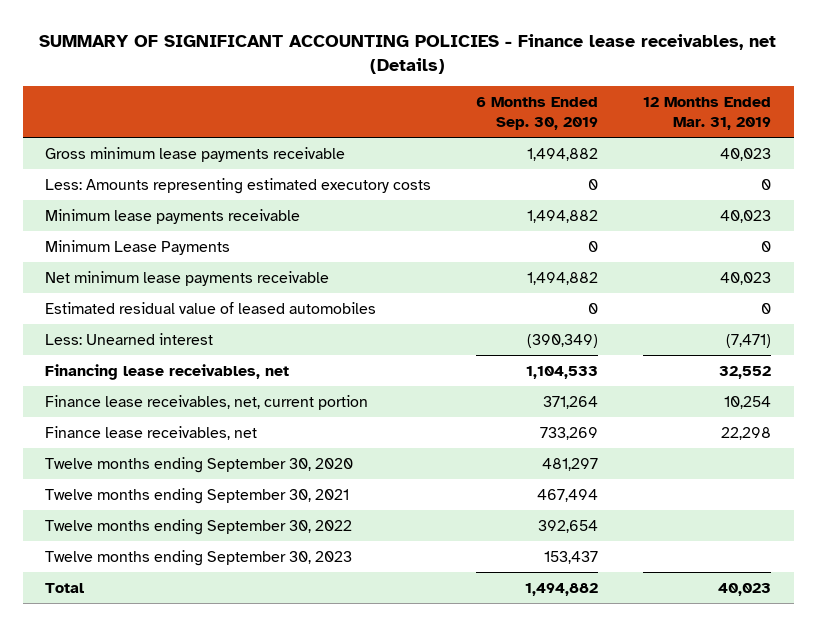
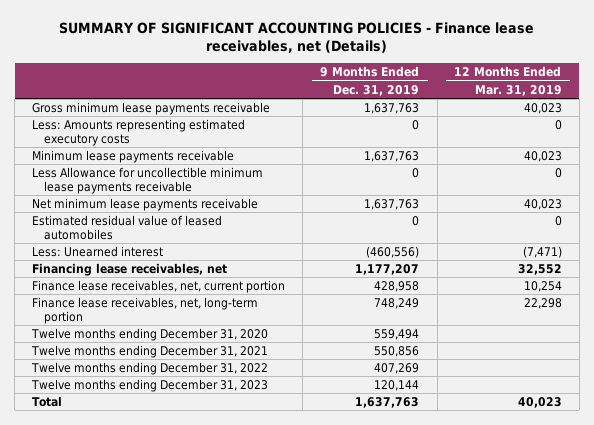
- | 6 Months Ended Sep. 30, 2019 | 12 Months Ended Mar. 31, 2019
+ | 9 Months Ended Dec. 31, 2019 | 12 Months Ended Mar. 31, 2019
- Minimum Lease Payments | 0 | 0
+ Less Allowance for uncollectible minimum lease payments receivable | 0 | 0
- Finance lease receivables, net | 733,269 | 22,298
- Twelve months ending September 30, 2020 | 481,297 |
- Twelve months ending September 30, 2021 | 467,494 |
- Twelve months ending September 30, 2022 | 392,654 |
- Twelve months ending September 30, 2023 | 153,437 |
+ Finance lease receivables, net, long-term portion | 748,249 | 22,298
+ Twelve months ending December 31, 2020 | 559,494 |
+ Twelve months ending December 31, 2021 | 550,856 |
+ Twelve months ending December 31, 2022 | 407,269 |
+ Twelve months ending December 31, 2023 | 120,144 |

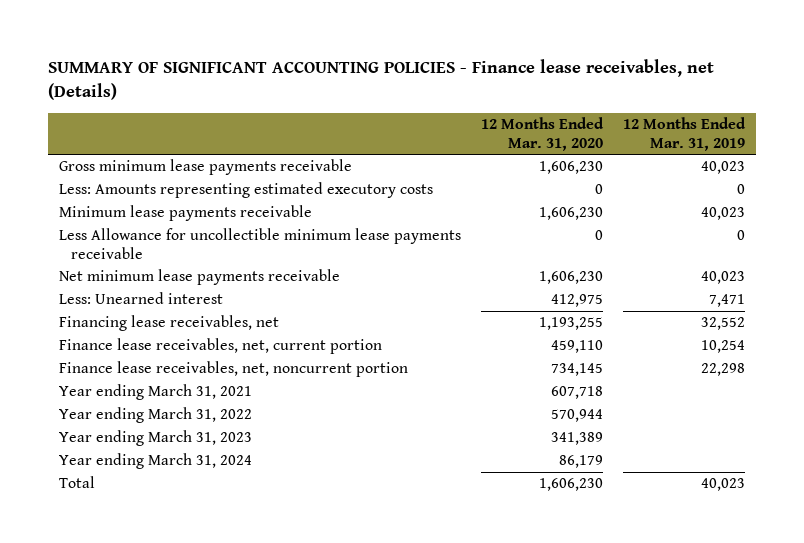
- | 9 Months Ended Dec. 31, 2019 | 12 Months Ended Mar. 31, 2019
+ | 12 Months Ended Mar. 31, 2020 | 12 Months Ended Mar. 31, 2019
- Estimated residual value of leased automobiles | 0 | 0
- Less: Unearned interest | (460,556) | (7,471)
+ Less: Unearned interest | 412,975 | 7,471
- Finance lease receivables, net, long-term portion | 748,249 | 22,298
- Twelve months ending December 31, 2020 | 559,494 |
- Twelve months ending December 31, 2021 | 550,856 |
- Twelve months ending December 31, 2022 | 407,269 |
- Twelve months ending December 31, 2023 | 120,144 |
+ Finance lease receivables, net, noncurrent portion | 734,145 | 22,298
+ Year ending March 31, 2021 | 607,718 |
+ Year ending March 31, 2022 | 570,944 |
+ Year ending March 31, 2023 | 341,389 |
+ Year ending March 31, 2024 | 86,179 |

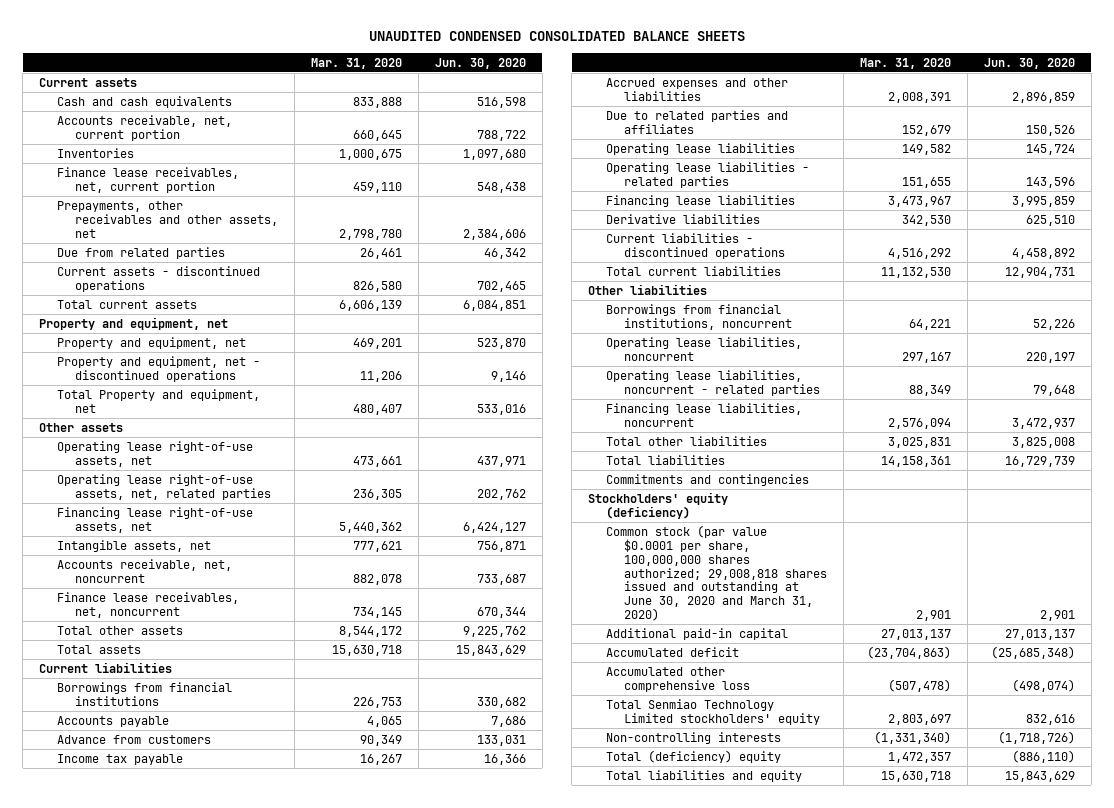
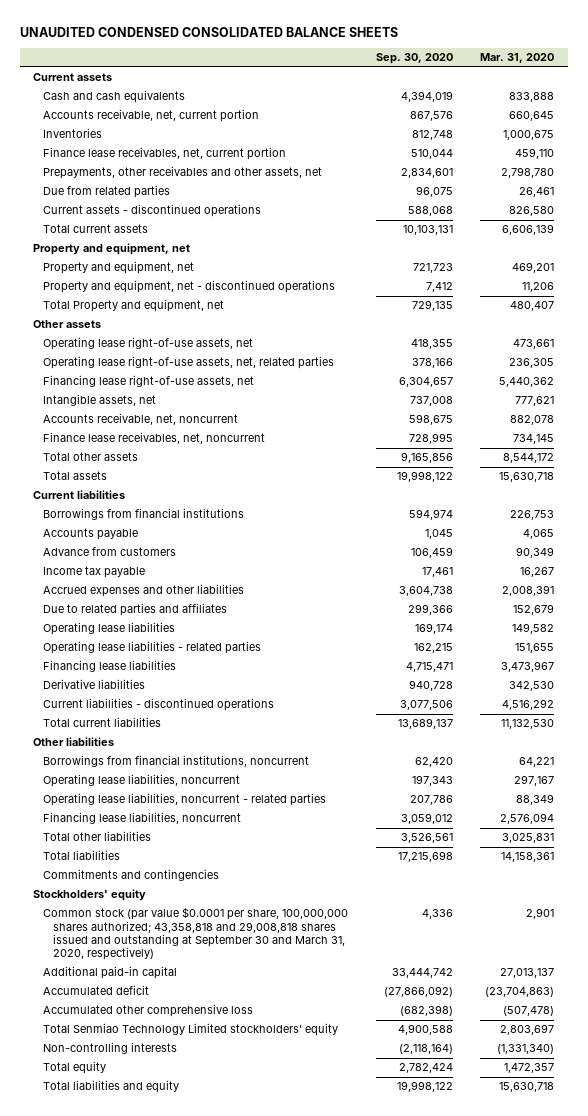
- | Mar. 31, 2020 | Jun. 30, 2020
+ | Sep. 30, 2020 | Mar. 31, 2020
- Stockholders' equity (deficiency)
- Common stock (par value $0.0001 per share, 100,000,000 shares authorized; 29,008,818 shares issued and outstanding at June 30, 2020 and March 31, 2020) | 2,901 | 2,901
+ Stockholders' equity
+ Common stock (par value $0.0001 per share, 100,000,000 shares authorized; 43,358,818 and 29,008,818 shares issued and outstanding at September 30 and March 31, 2020, respectively) | 4,336 | 2,901
- Total (deficiency) equity | 1,472,357 | (886,110)
+ Total equity | 2,782,424 | 1,472,357

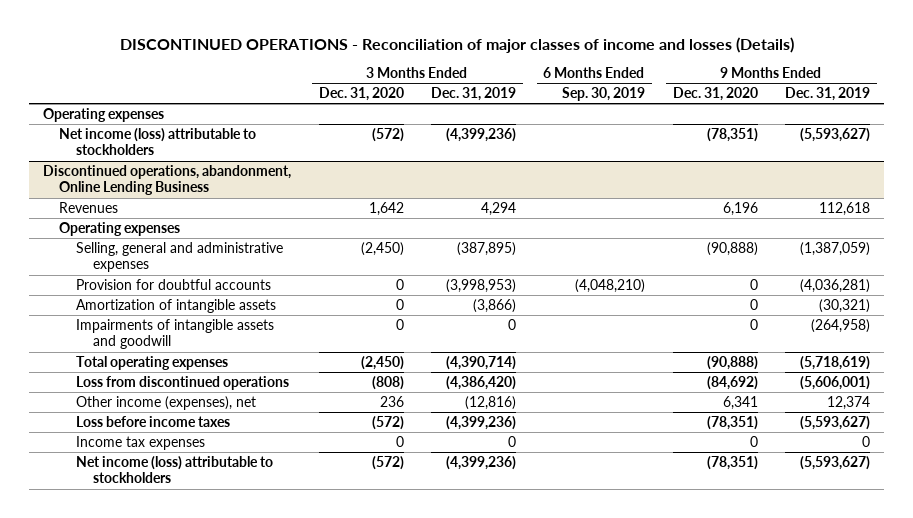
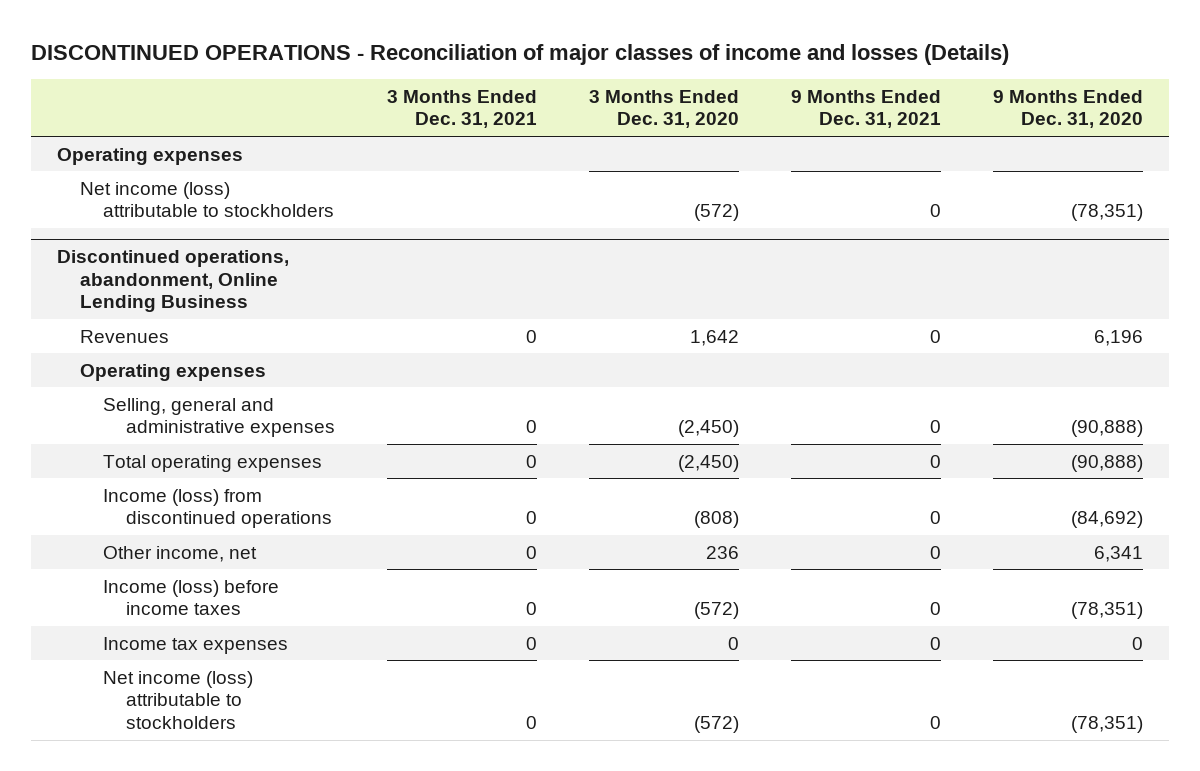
- | 3 Months Ended Dec. 31, 2020 | 3 Months Ended Dec. 31, 2019 | 6 Months Ended Sep. 30, 2019 | 9 Months Ended Dec. 31, 2020 | 9 Months Ended Dec. 31, 2019
+ | 3 Months Ended Dec. 31, 2021 | 3 Months Ended Dec. 31, 2020 | 9 Months Ended Dec. 31, 2021 | 9 Months Ended Dec. 31, 2020
@ Discontinued operations, abandonment, Online Lending Business
- Provision for doubtful accounts | 0 | (3,998,953) | (4,048,210) | 0 | (4,036,281)
- Amortization of intangible assets | 0 | (3,866) | | 0 | (30,321)
- Impairments of intangible assets and goodwill | 0 | 0 | | 0 | (264,958)
- Loss from discontinued operations | (808) | (4,386,420) | | (84,692) | (5,606,001)
- Other income (expenses), net | 236 | (12,816) | | 6,341 | 12,374
- Loss before income taxes | (572) | (4,399,236) | | (78,351) | (5,593,627)
+ Income (loss) from discontinued operations | 0 | (808) | 0 | (84,692)
+ Other income, net | 0 | 236 | 0 | 6,341
+ Income (loss) before income taxes | 0 | (572) | 0 | (78,351)

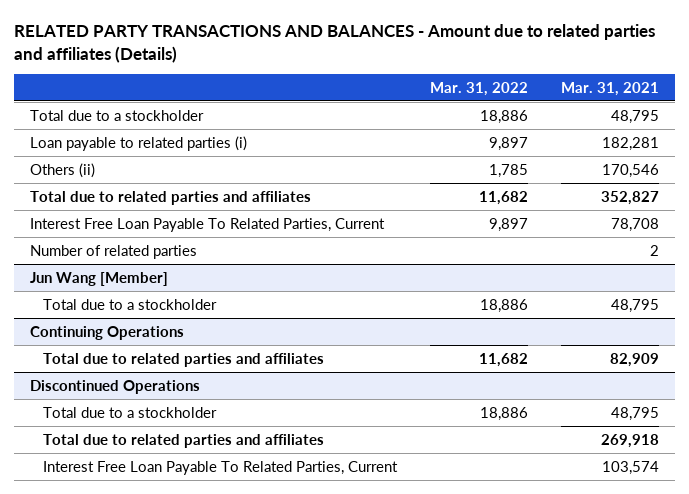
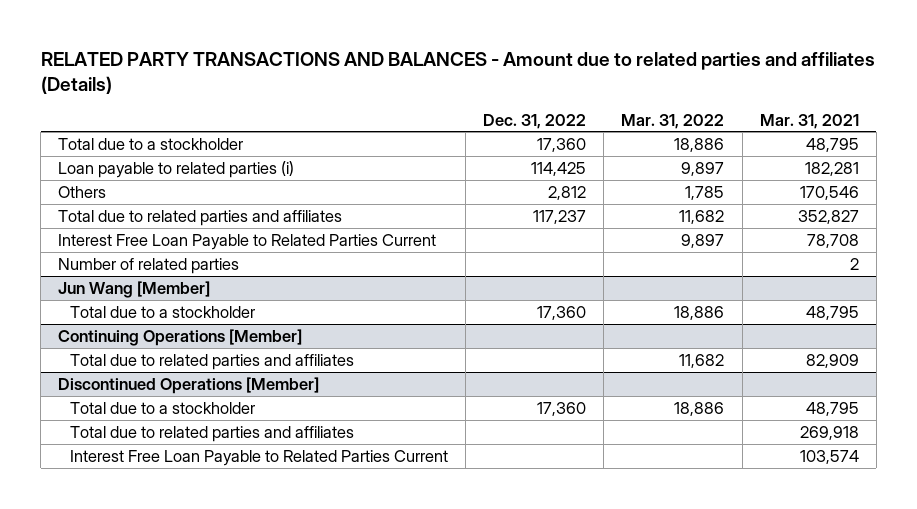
- | Mar. 31, 2022 | Mar. 31, 2021
+ | Dec. 31, 2022 | Mar. 31, 2022 | Mar. 31, 2021
- Others (ii) | 1,785 | 170,546
+ Others | 2,812 | 1,785 | 170,546
- Interest Free Loan Payable To Related Parties, Current | 9,897 | 78,708
+ Interest Free Loan Payable to Related Parties Current | | 9,897 | 78,708
- Continuing Operations
+ Continuing Operations [Member]
- Discontinued Operations
+ Discontinued Operations [Member]
- Interest Free Loan Payable To Related Parties, Current | | 103,574
+ Interest Free Loan Payable to Related Parties Current | | | 103,574

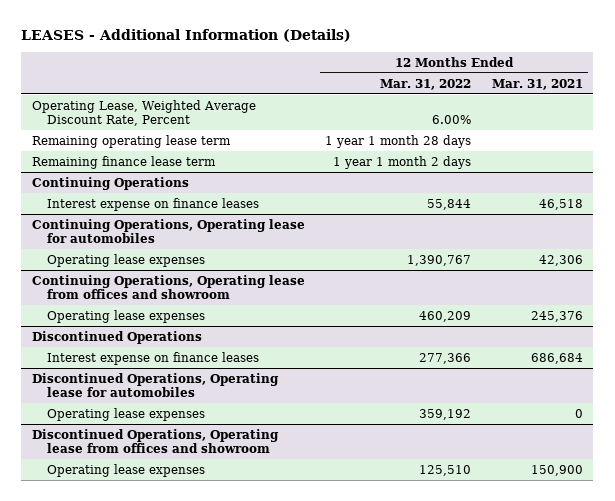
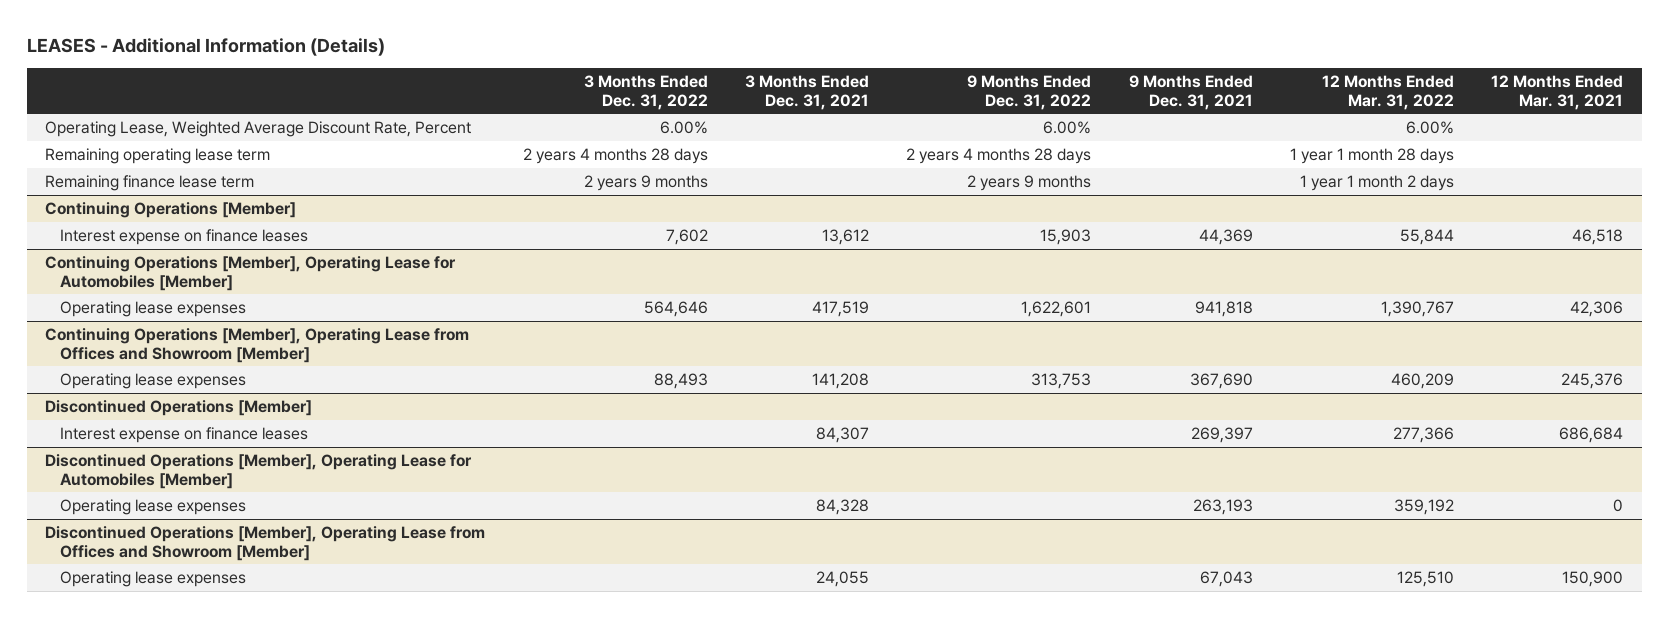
- | 12 Months Ended Mar. 31, 2022 | 12 Months Ended Mar. 31, 2021
+ | 3 Months Ended Dec. 31, 2022 | 3 Months Ended Dec. 31, 2021 | 9 Months Ended Dec. 31, 2022 | 9 Months Ended Dec. 31, 2021 | 12 Months Ended Mar. 31, 2022 | 12 Months Ended Mar. 31, 2021
- Continuing Operations
+ Continuing Operations [Member]
- Continuing Operations, Operating lease for automobiles
+ Continuing Operations [Member], Operating Lease for Automobiles [Member]
- Continuing Operations, Operating lease from offices and showroom
+ Continuing Operations [Member], Operating Lease from Offices and Showroom [Member]
- Discontinued Operations
+ Discontinued Operations [Member]
- Discontinued Operations, Operating lease for automobiles
+ Discontinued Operations [Member], Operating Lease for Automobiles [Member]
- Discontinued Operations, Operating lease from offices and showroom
+ Discontinued Operations [Member], Operating Lease from Offices and Showroom [Member]

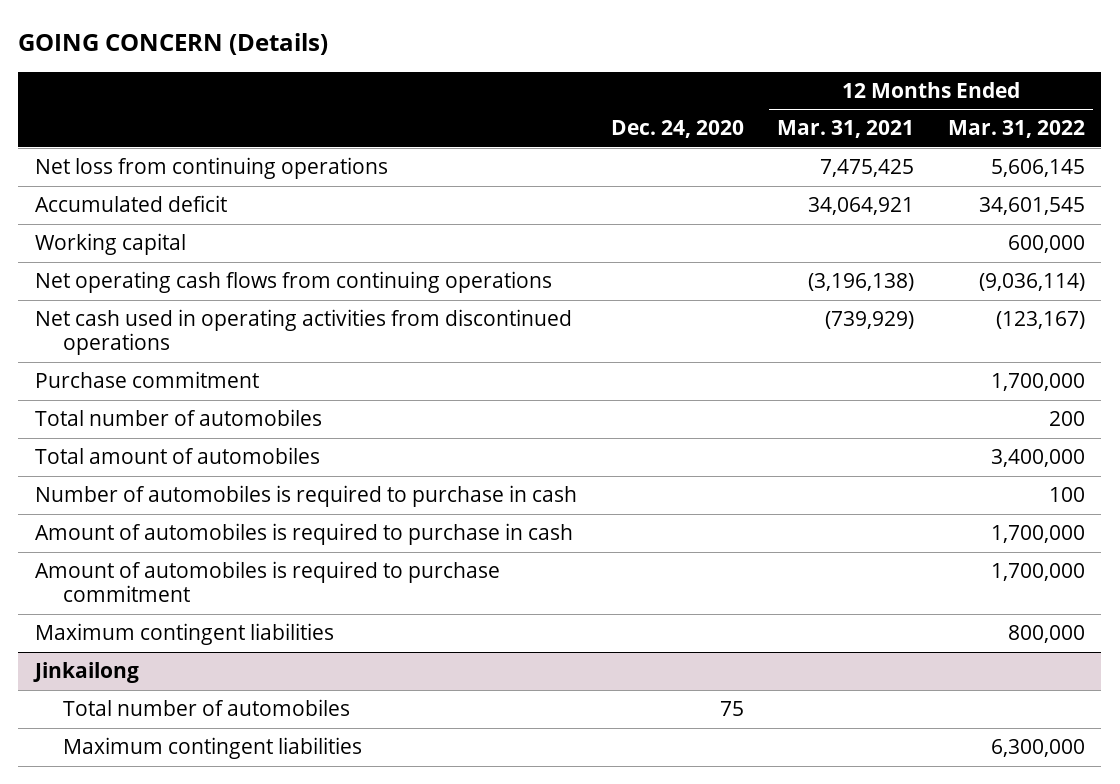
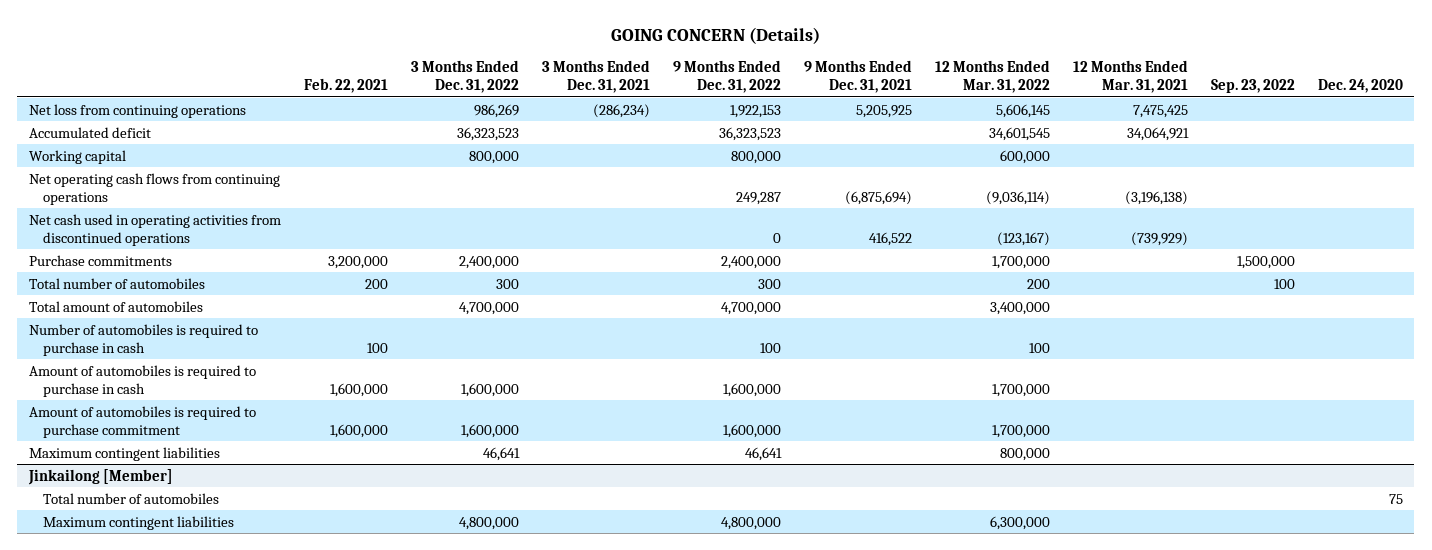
- | Dec. 24, 2020 | 12 Months Ended Mar. 31, 2021 | 12 Months Ended Mar. 31, 2022
+ | Feb. 22, 2021 | 3 Months Ended Dec. 31, 2022 | 3 Months Ended Dec. 31, 2021 | 9 Months Ended Dec. 31, 2022 | 9 Months Ended Dec. 31, 2021 | 12 Months Ended Mar. 31, 2022 | 12 Months Ended Mar. 31, 2021 | Sep. 23, 2022 | Dec. 24, 2020
- Purchase commitment | | | 1,700,000
+ Purchase commitments | 3,200,000 | 2,400,000 | | 2,400,000 | | 1,700,000 | | 1,500,000 |
- Jinkailong
+ Jinkailong [Member]

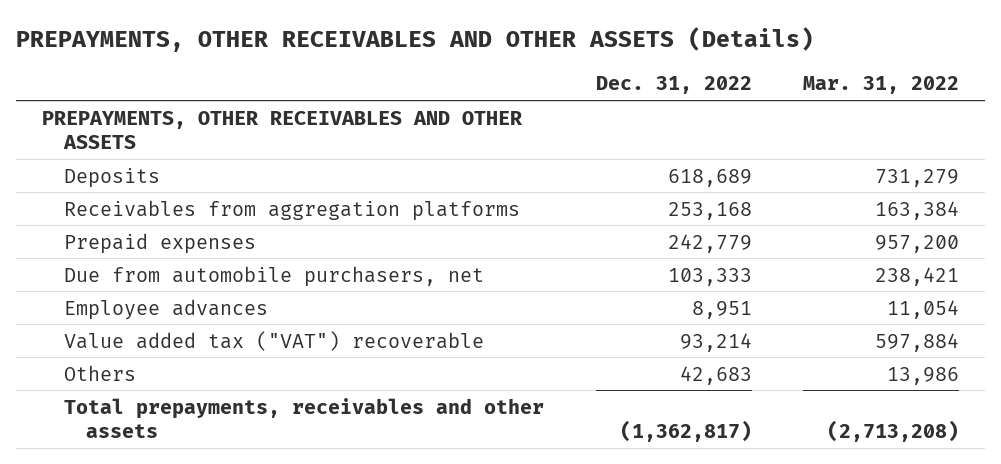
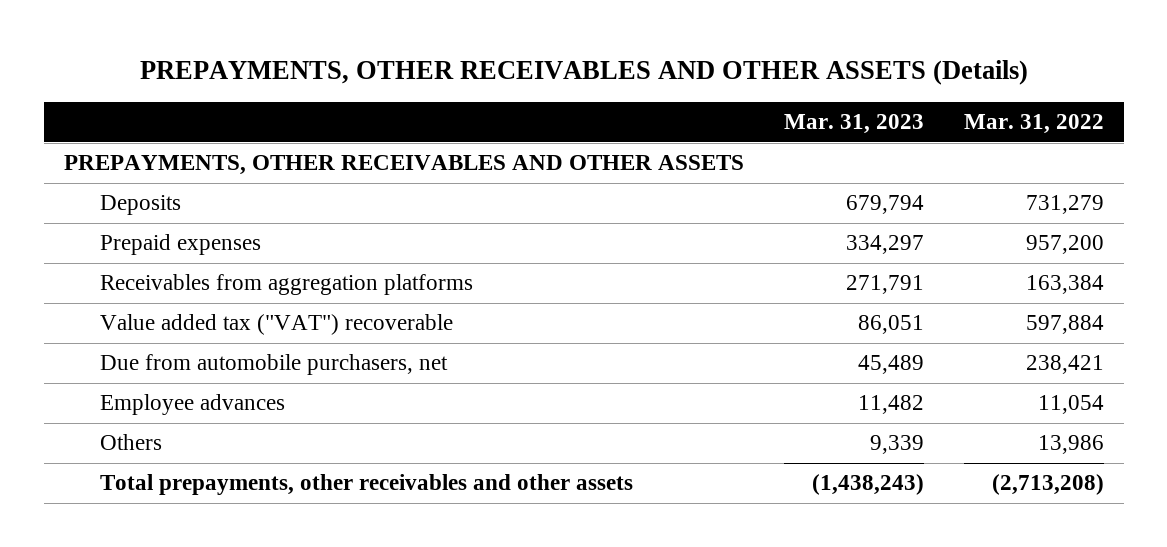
- | Dec. 31, 2022 | Mar. 31, 2022
+ | Mar. 31, 2023 | Mar. 31, 2022
moved down: Receivables from aggregation platforms | 271,791 | 163,384
moved up: Value added tax ("VAT") recoverable | 86,051 | 597,884
- Total prepayments, receivables and other assets | (1,362,817) | (2,713,208)
+ Total prepayments, other receivables and other assets | (1,438,243) | (2,713,208)

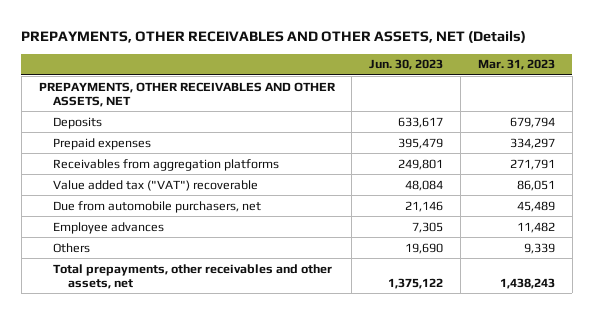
- PREPAYMENTS, OTHER RECEIVABLES AND OTHER ASSETS (Details)
+ PREPAYMENTS, OTHER RECEIVABLES AND OTHER ASSETS, NET (Details)
- | Mar. 31, 2023 | Mar. 31, 2022
+ | Jun. 30, 2023 | Mar. 31, 2023
- PREPAYMENTS, OTHER RECEIVABLES AND OTHER ASSETS
+ PREPAYMENTS, OTHER RECEIVABLES AND OTHER ASSETS, NET
- Total prepayments, other receivables and other assets | (1,438,243) | (2,713,208)
+ Total prepayments, other receivables and other assets, net | 1,375,122 | 1,438,243

